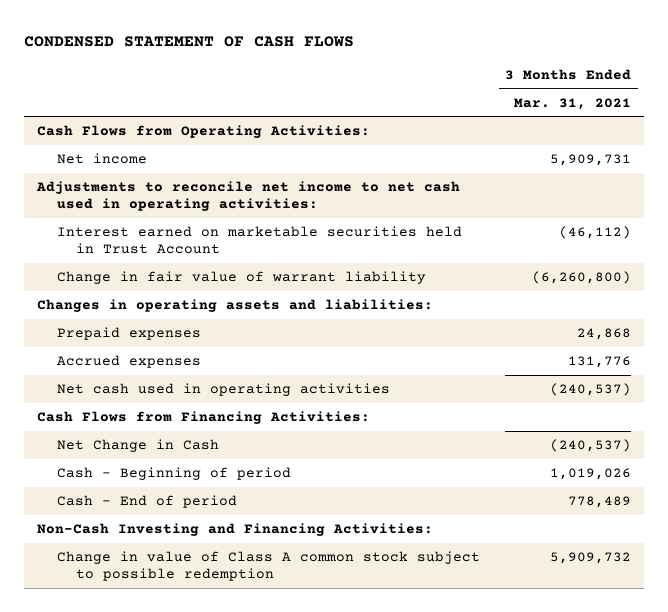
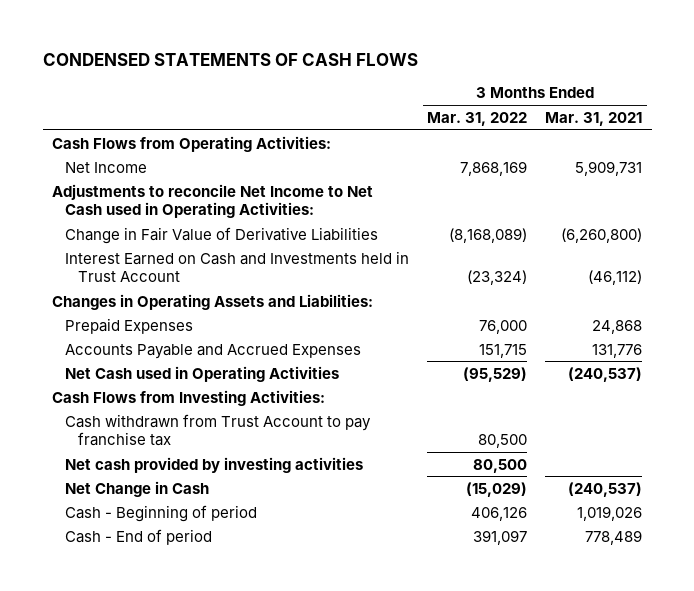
- CONDENSED STATEMENT OF CASH FLOWS
+ CONDENSED STATEMENTS OF CASH FLOWS
- | 3 Months Ended Mar. 31, 2021
+ | 3 Months Ended Mar. 31, 2022 | 3 Months Ended Mar. 31, 2021
- Net income | 5,909,731
- Adjustments to reconcile net income to net cash used in operating activities:
- Interest earned on marketable securities held in Trust Account | (46,112)
- Change in fair value of warrant liability | (6,260,800)
- Changes in operating assets and liabilities:
- Prepaid expenses | 24,868
- Accrued expenses | 131,776
- Net cash used in operating activities | (240,537)
- Cash Flows from Financing Activities:
+ Net Income | 7,868,169 | 5,909,731
+ Adjustments to reconcile Net Income to Net Cash used in Operating Activities:
+ Change in Fair Value of Derivative Liabilities | (8,168,089) | (6,260,800)
+ Interest Earned on Cash and Investments held in Trust Account | (23,324) | (46,112)
+ Changes in Operating Assets and Liabilities:
+ Prepaid Expenses | 76,000 | 24,868
+ Accounts Payable and Accrued Expenses | 151,715 | 131,776
+ Net Cash used in Operating Activities | (95,529) | (240,537)
+ Cash Flows from Investing Activities:
+ Cash withdrawn from Trust Account to pay franchise tax | 80,500 |
+ Net cash provided by investing activities | 80,500 |
- Non-Cash Investing and Financing Activities:
- Change in value of Class A common stock subject to possible redemption | 5,909,732

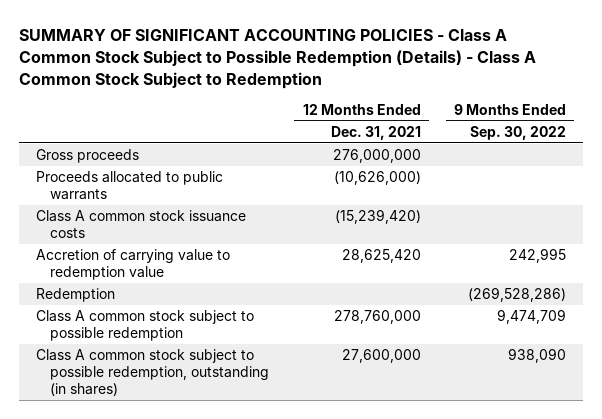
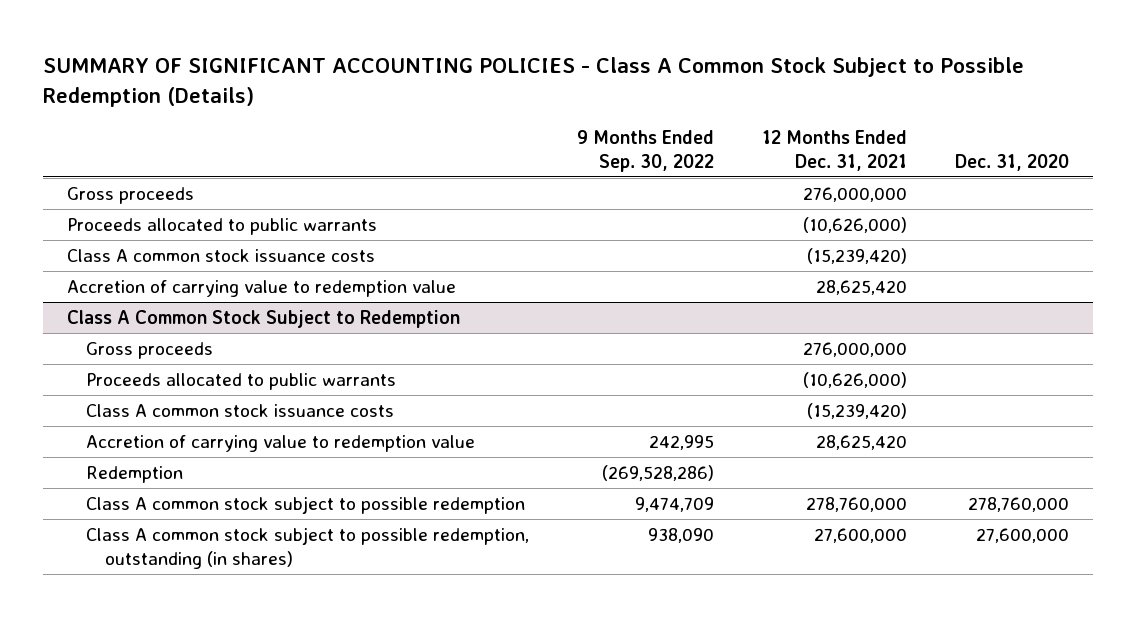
- SUMMARY OF SIGNIFICANT ACCOUNTING POLICIES - Class A Common Stock Subject to Possible Redemption (Details) - Class A Common Stock Subject to Redemption
+ SUMMARY OF SIGNIFICANT ACCOUNTING POLICIES - Class A Common Stock Subject to Possible Redemption (Details)
- | 12 Months Ended Dec. 31, 2021 | 9 Months Ended Sep. 30, 2022
+ | 9 Months Ended Sep. 30, 2022 | 12 Months Ended Dec. 31, 2021 | Dec. 31, 2020
+ Accretion of carrying value to redemption value | | 28,625,420 |
+ Class A Common Stock Subject to Redemption
+ Gross proceeds | | 276,000,000 |
+ Proceeds allocated to public warrants | | (10,626,000) |
+ Class A common stock issuance costs | | (15,239,420) |

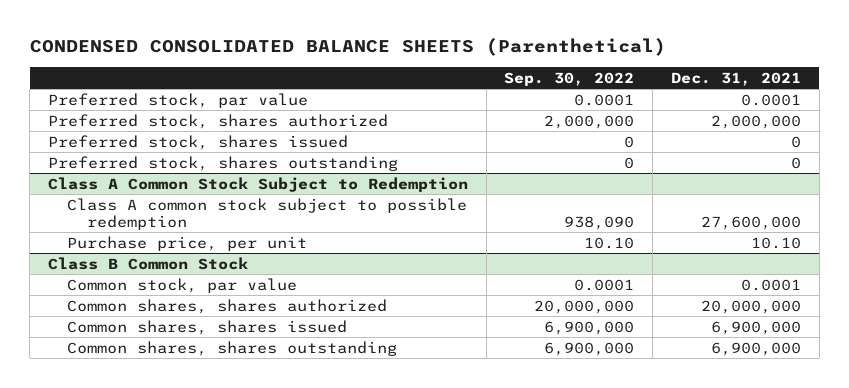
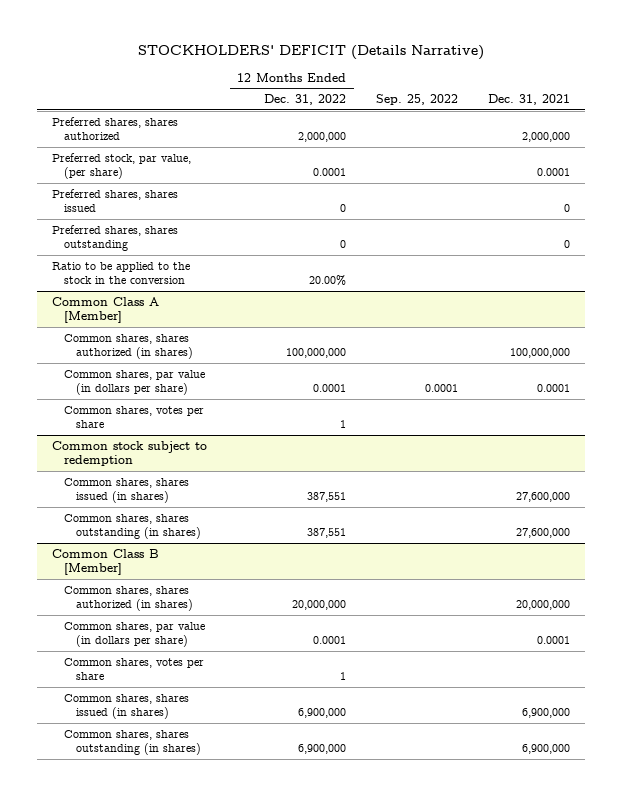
- CONDENSED CONSOLIDATED BALANCE SHEETS (Parenthetical)
+ STOCKHOLDERS' DEFICIT (Details Narrative)
- | Sep. 30, 2022 | Dec. 31, 2021
+ | 12 Months Ended Dec. 31, 2022 | Sep. 25, 2022 | Dec. 31, 2021
- Preferred stock, par value | 0.0001 | 0.0001
- Preferred stock, shares authorized | 2,000,000 | 2,000,000
- Preferred stock, shares issued | 0 | 0
- Preferred stock, shares outstanding | 0 | 0
- Class A Common Stock Subject to Redemption
- Class A common stock subject to possible redemption | 938,090 | 27,600,000
- Purchase price, per unit | 10.10 | 10.10
- Class B Common Stock
- Common stock, par value | 0.0001 | 0.0001
- Common shares, shares authorized | 20,000,000 | 20,000,000
- Common shares, shares issued | 6,900,000 | 6,900,000
- Common shares, shares outstanding | 6,900,000 | 6,900,000
+ Preferred shares, shares authorized | 2,000,000 | | 2,000,000
+ Preferred stock, par value, (per share) | 0.0001 | | 0.0001
+ Preferred shares, shares issued | 0 | | 0
+ Preferred shares, shares outstanding | 0 | | 0
+ Ratio to be applied to the stock in the conversion | 20.00% | |
+ Common Class A [Member]
+ Common shares, shares authorized (in shares) | 100,000,000 | | 100,000,000
+ Common shares, par value (in dollars per share) | 0.0001 | 0.0001 | 0.0001
+ Common shares, votes per share | 1 | |
+ Common stock subject to redemption
+ Common shares, shares issued (in shares) | 387,551 | | 27,600,000
+ Common shares, shares outstanding (in shares) | 387,551 | | 27,600,000
+ Common Class B [Member]
+ Common shares, shares authorized (in shares) | 20,000,000 | | 20,000,000
+ Common shares, par value (in dollars per share) | 0.0001 | | 0.0001
+ Common shares, votes per share | 1 | |
+ Common shares, shares issued (in shares) | 6,900,000 | | 6,900,000
+ Common shares, shares outstanding (in shares) | 6,900,000 | | 6,900,000

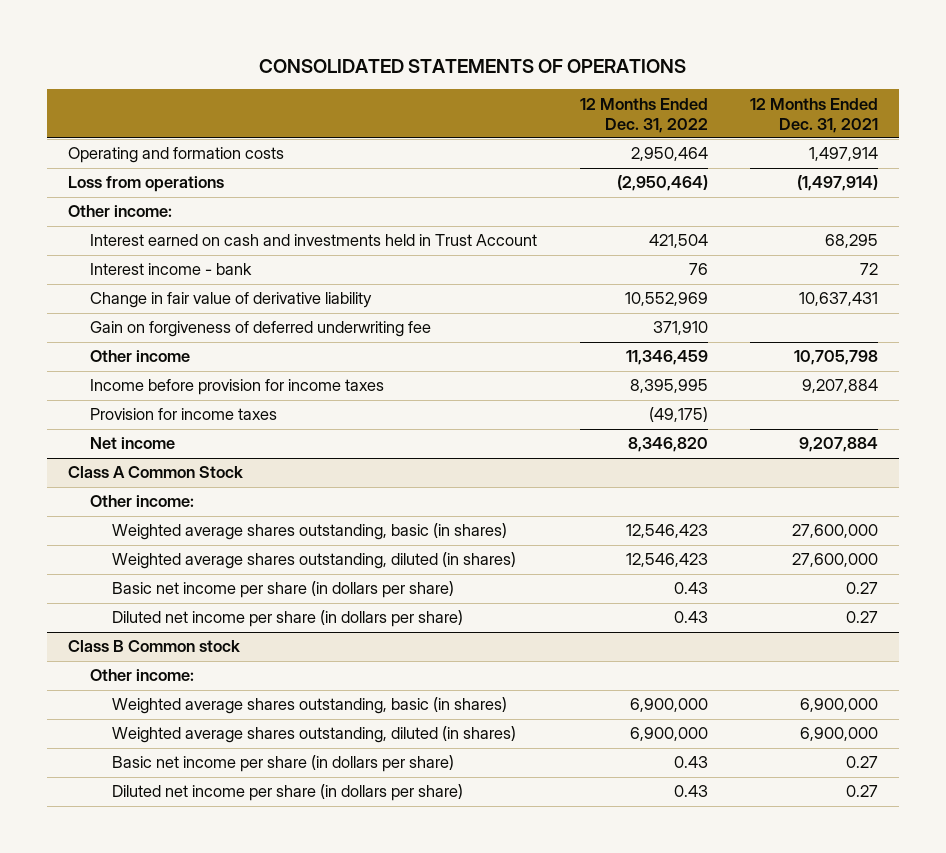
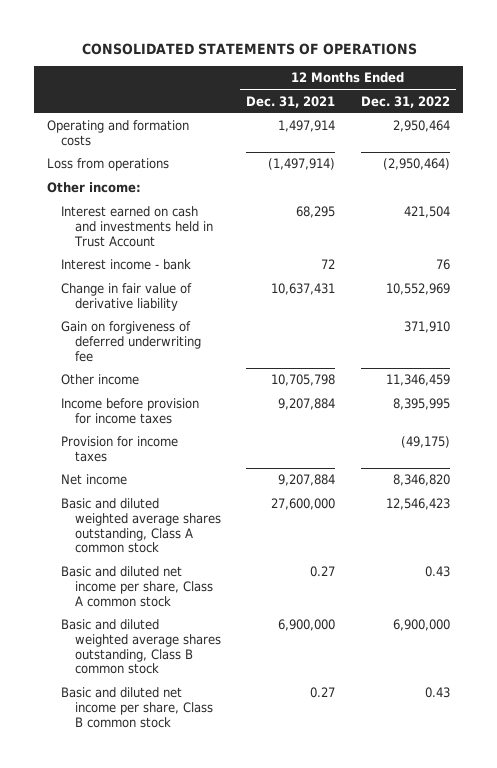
- | 12 Months Ended Dec. 31, 2022 | 12 Months Ended Dec. 31, 2021
+ | 12 Months Ended Dec. 31, 2021 | 12 Months Ended Dec. 31, 2022
- Class A Common Stock
- Other income:
- Weighted average shares outstanding, basic (in shares) | 12,546,423 | 27,600,000
- Weighted average shares outstanding, diluted (in shares) | 12,546,423 | 27,600,000
- Basic net income per share (in dollars per share) | 0.43 | 0.27
- Diluted net income per share (in dollars per share) | 0.43 | 0.27
- Class B Common stock
- Other income:
- Weighted average shares outstanding, basic (in shares) | 6,900,000 | 6,900,000
- Weighted average shares outstanding, diluted (in shares) | 6,900,000 | 6,900,000
- Basic net income per share (in dollars per share) | 0.43 | 0.27
- Diluted net income per share (in dollars per share) | 0.43 | 0.27
+ Basic and diluted weighted average shares outstanding, Class A common stock | 27,600,000 | 12,546,423
+ Basic and diluted net income per share, Class A common stock | 0.27 | 0.43
+ Basic and diluted weighted average shares outstanding, Class B common stock | 6,900,000 | 6,900,000
+ Basic and diluted net income per share, Class B common stock | 0.27 | 0.43

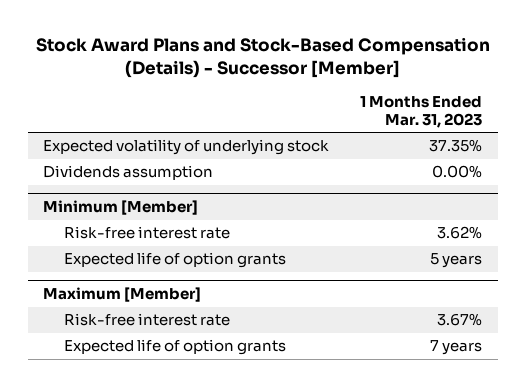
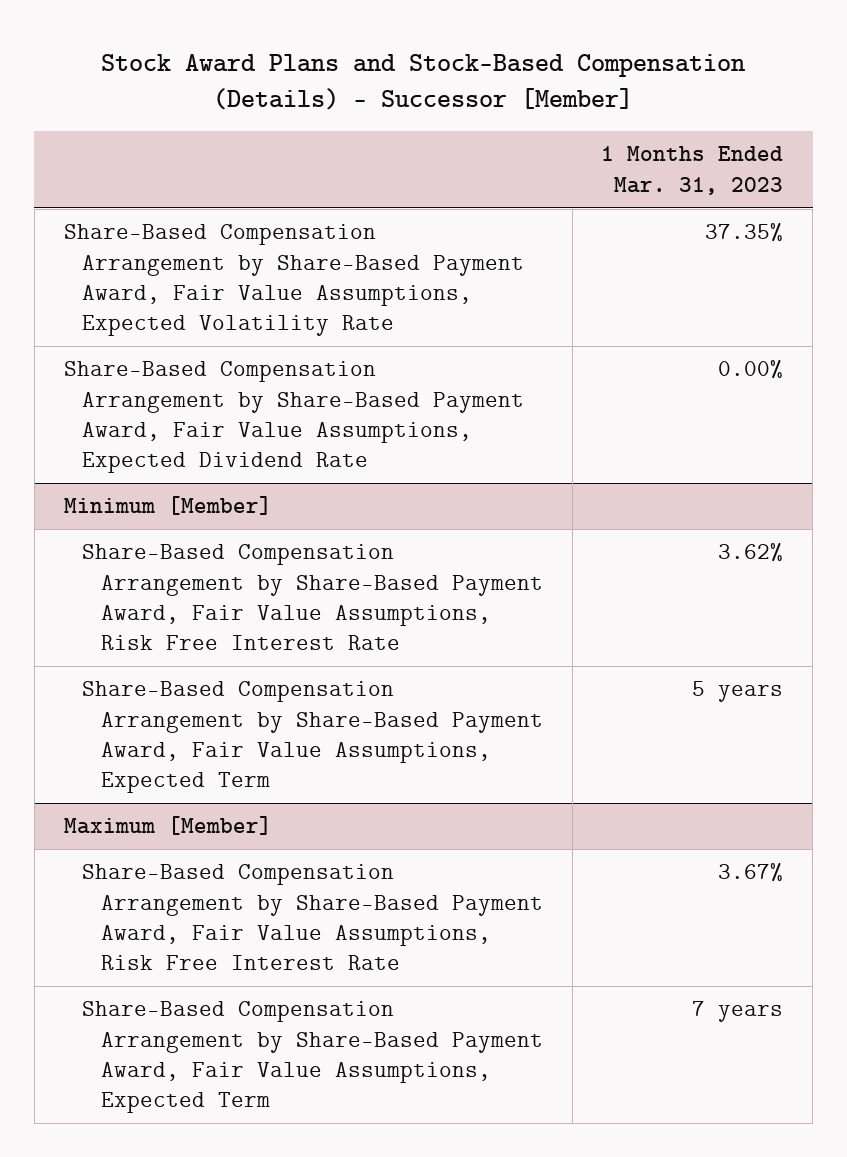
- Expected volatility of underlying stock | 37.35%
- Dividends assumption | 0.00%
+ Share-Based Compensation Arrangement by Share-Based Payment Award, Fair Value Assumptions, Expected Volatility Rate | 37.35%
+ Share-Based Compensation Arrangement by Share-Based Payment Award, Fair Value Assumptions, Expected Dividend Rate | 0.00%
@ Minimum [Member]
- Risk-free interest rate | 3.62%
- Expected life of option grants | 5 years
+ Share-Based Compensation Arrangement by Share-Based Payment Award, Fair Value Assumptions, Risk Free Interest Rate | 3.62%
+ Share-Based Compensation Arrangement by Share-Based Payment Award, Fair Value Assumptions, Expected Term | 5 years
@ Maximum [Member]
- Risk-free interest rate | 3.67%
- Expected life of option grants | 7 years
+ Share-Based Compensation Arrangement by Share-Based Payment Award, Fair Value Assumptions, Risk Free Interest Rate | 3.67%
+ Share-Based Compensation Arrangement by Share-Based Payment Award, Fair Value Assumptions, Expected Term | 7 years

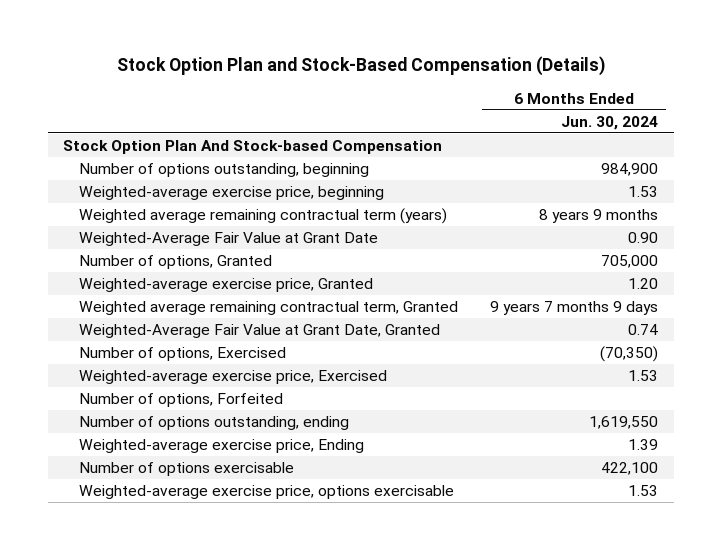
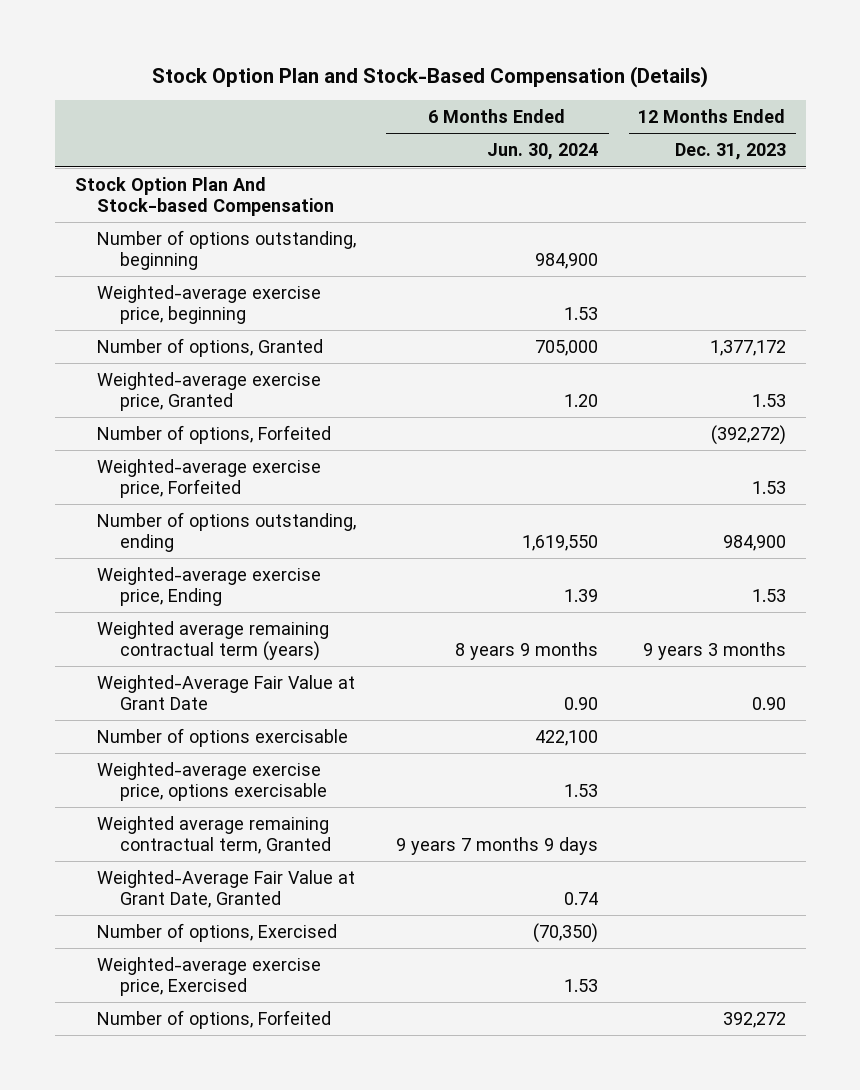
- | 6 Months Ended Jun. 30, 2024
+ | 6 Months Ended Jun. 30, 2024 | 12 Months Ended Dec. 31, 2023
+ Weighted-average exercise price, Forfeited | | 1.53
moved down: Weighted average remaining contractual term (years) | 8 years 9 months | 9 years 3 months
moved down: Weighted-Average Fair Value at Grant Date | 0.90 | 0.90
moved down: Weighted average remaining contractual term, Granted | 9 years 7 months 9 days |
moved down: Weighted-Average Fair Value at Grant Date, Granted | 0.74 |
moved down: Number of options, Exercised | (70,350) |
moved down: Weighted-average exercise price, Exercised | 1.53 |
+ Number of options, Forfeited | | 392,272

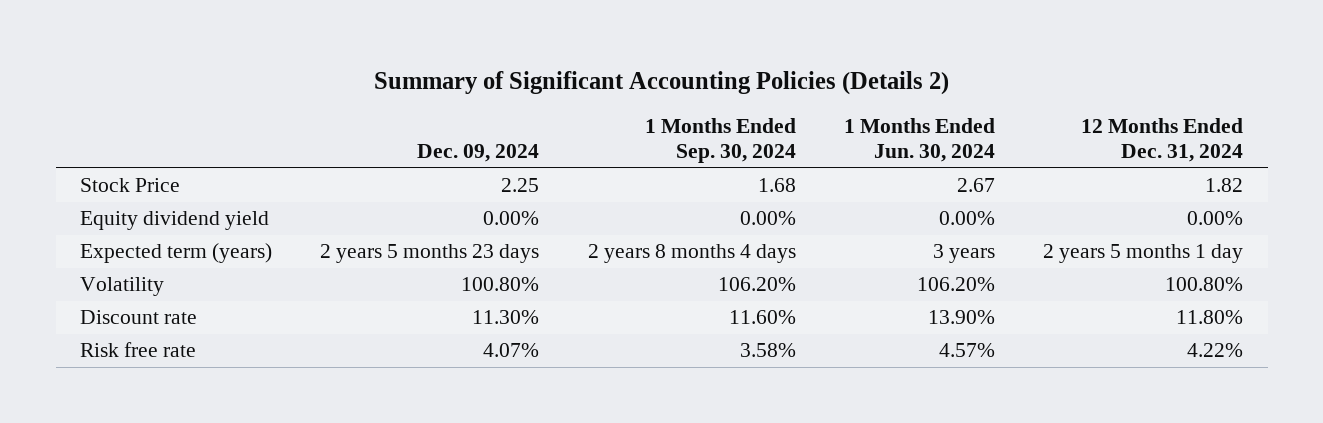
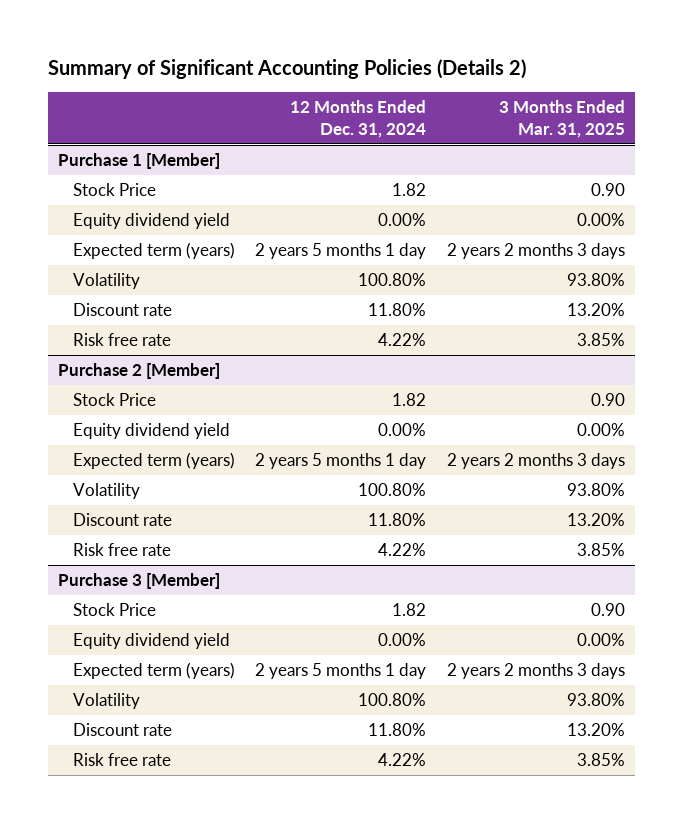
- | Dec. 09, 2024 | 1 Months Ended Sep. 30, 2024 | 1 Months Ended Jun. 30, 2024 | 12 Months Ended Dec. 31, 2024
+ | 12 Months Ended Dec. 31, 2024 | 3 Months Ended Mar. 31, 2025
+ Purchase 1 [Member]
+ Purchase 2 [Member]
+ Stock Price | 1.82 | 0.90
+ Equity dividend yield | 0.00% | 0.00%
+ Expected term (years) | 2 years 5 months 1 day | 2 years 2 months 3 days
+ Volatility | 100.80% | 93.80%
+ Discount rate | 11.80% | 13.20%
+ Risk free rate | 4.22% | 3.85%
+ Purchase 3 [Member]
+ Stock Price | 1.82 | 0.90
+ Equity dividend yield | 0.00% | 0.00%
+ Expected term (years) | 2 years 5 months 1 day | 2 years 2 months 3 days
+ Volatility | 100.80% | 93.80%
+ Discount rate | 11.80% | 13.20%
+ Risk free rate | 4.22% | 3.85%

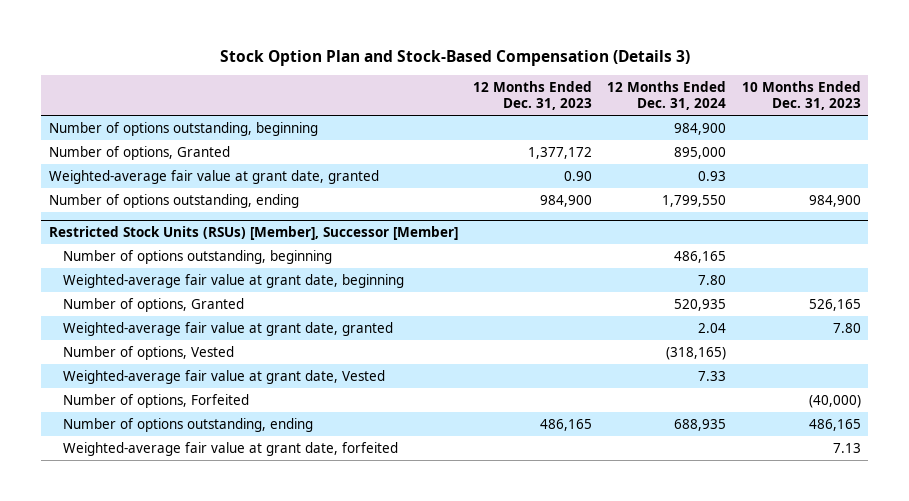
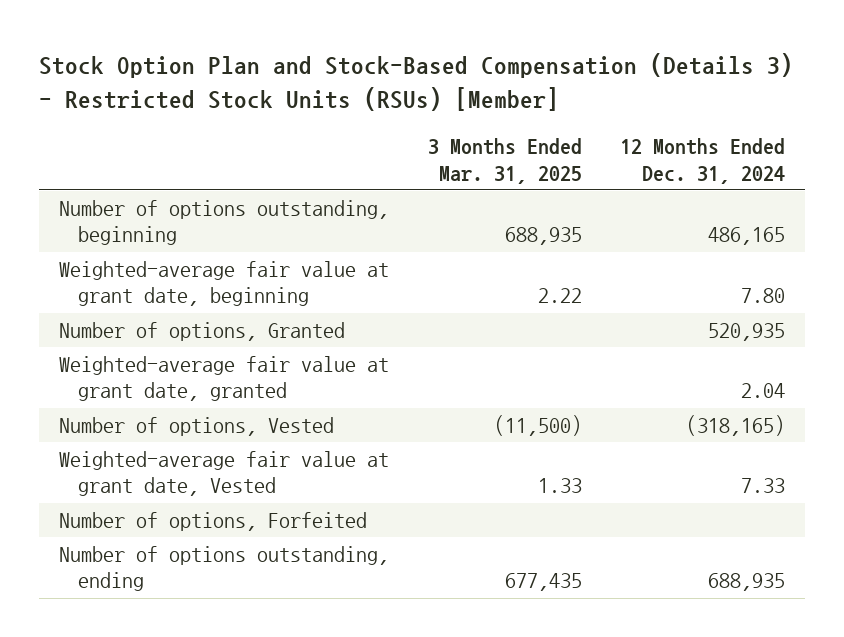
- Stock Option Plan and Stock-Based Compensation (Details 3)
+ Stock Option Plan and Stock-Based Compensation (Details 3) - Restricted Stock Units (RSUs) [Member]
- | 12 Months Ended Dec. 31, 2023 | 12 Months Ended Dec. 31, 2024 | 10 Months Ended Dec. 31, 2023
+ | 3 Months Ended Mar. 31, 2025 | 12 Months Ended Dec. 31, 2024
- Number of options outstanding, beginning | | 984,900 |
- Number of options, Granted | 1,377,172 | 895,000 |
- Weighted-average fair value at grant date, granted | 0.90 | 0.93 |
- Number of options outstanding, ending | 984,900 | 1,799,550 | 984,900
- Restricted Stock Units (RSUs) [Member], Successor [Member]
- Weighted-average fair value at grant date, forfeited | | | 7.13

